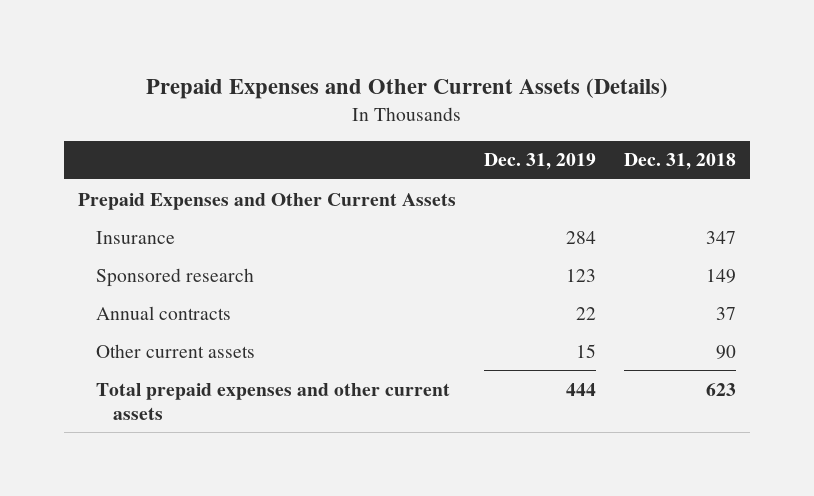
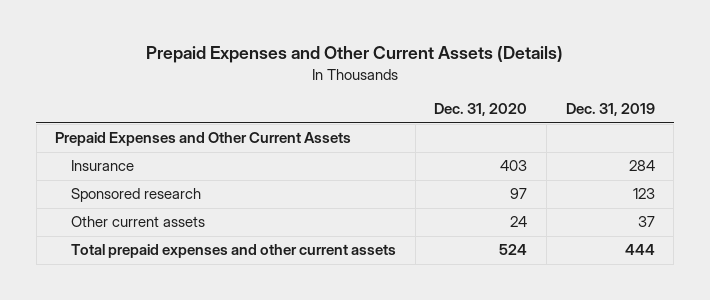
- | Dec. 31, 2019 | Dec. 31, 2018
+ | Dec. 31, 2020 | Dec. 31, 2019
- Annual contracts | 22 | 37
- Other current assets | 15 | 90
+ Other current assets | 24 | 37

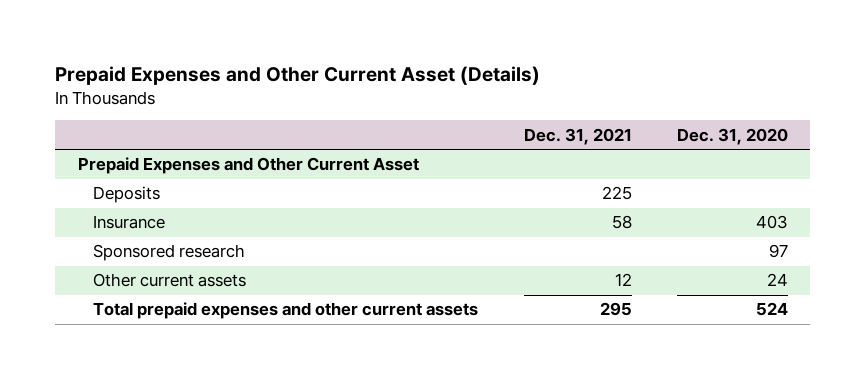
- Prepaid Expenses and Other Current Assets (Details)
+ Prepaid Expenses and Other Current Asset (Details)
- | Dec. 31, 2020 | Dec. 31, 2019
+ | Dec. 31, 2021 | Dec. 31, 2020
- Prepaid Expenses and Other Current Assets
+ Prepaid Expenses and Other Current Asset
+ Deposits | 225 |

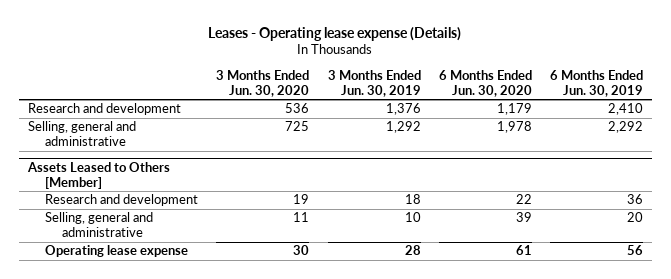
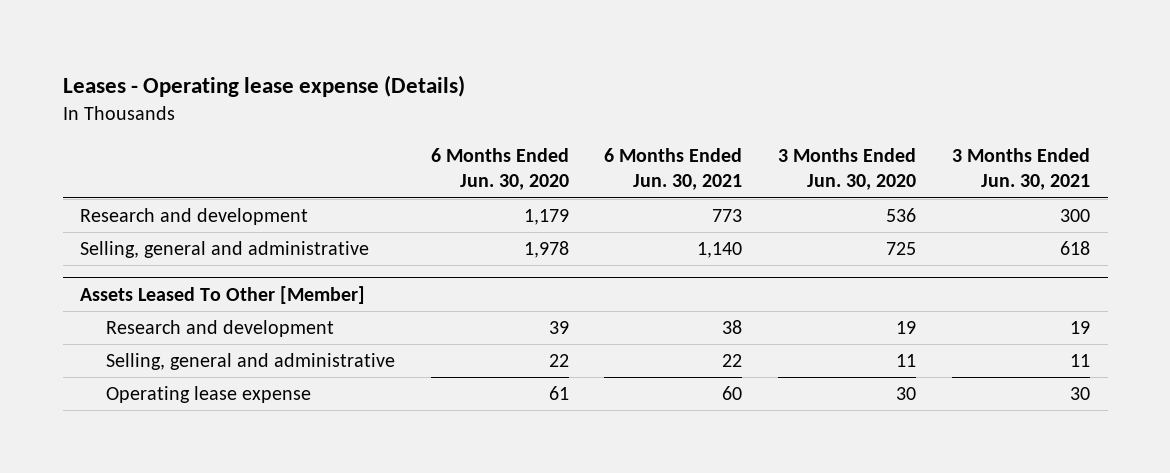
- | 3 Months Ended Jun. 30, 2020 | 3 Months Ended Jun. 30, 2019 | 6 Months Ended Jun. 30, 2020 | 6 Months Ended Jun. 30, 2019
+ | 6 Months Ended Jun. 30, 2020 | 6 Months Ended Jun. 30, 2021 | 3 Months Ended Jun. 30, 2020 | 3 Months Ended Jun. 30, 2021
- Assets Leased to Others [Member]
- Research and development | 19 | 18 | 22 | 36
- Selling, general and administrative | 11 | 10 | 39 | 20
+ Assets Leased To Other [Member]
+ Research and development | 39 | 38 | 19 | 19
+ Selling, general and administrative | 22 | 22 | 11 | 11

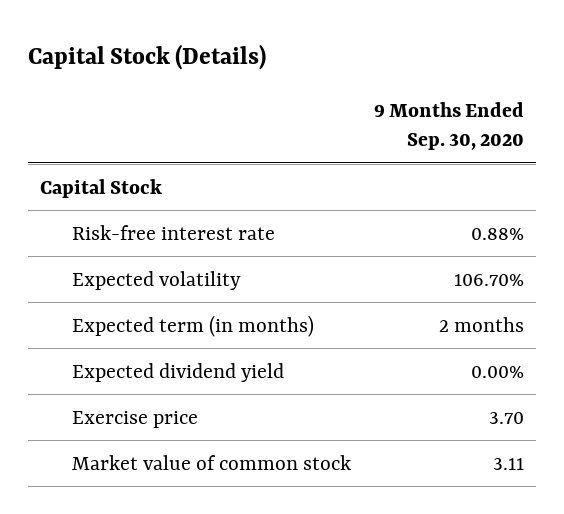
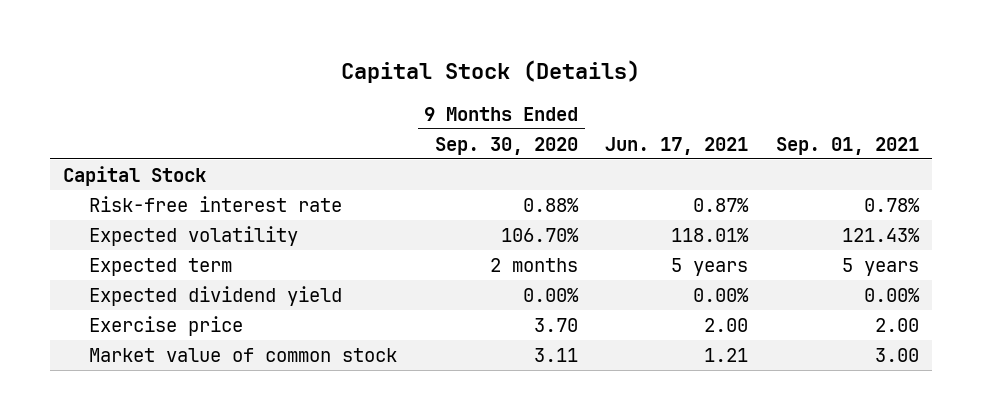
- | 9 Months Ended Sep. 30, 2020
+ | 9 Months Ended Sep. 30, 2020 | Jun. 17, 2021 | Sep. 01, 2021
- Expected term (in months) | 2 months
+ Expected term | 2 months | 5 years | 5 years

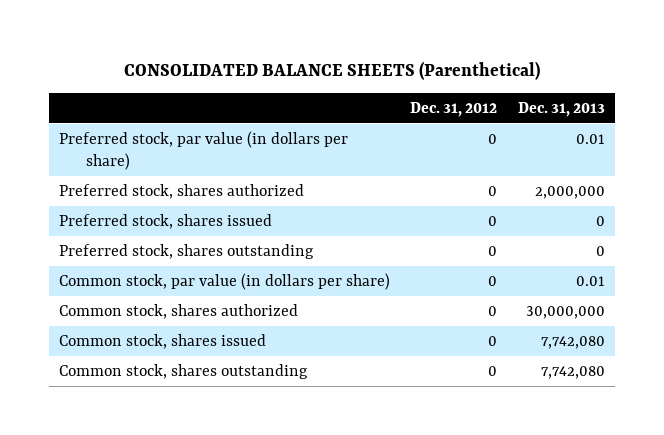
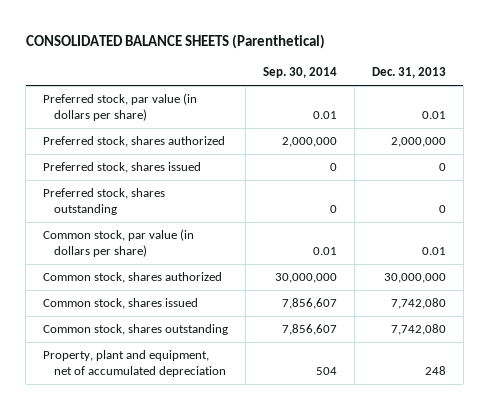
- | Dec. 31, 2012 | Dec. 31, 2013
+ | Sep. 30, 2014 | Dec. 31, 2013
+ Property, plant and equipment, net of accumulated depreciation | 504 | 248

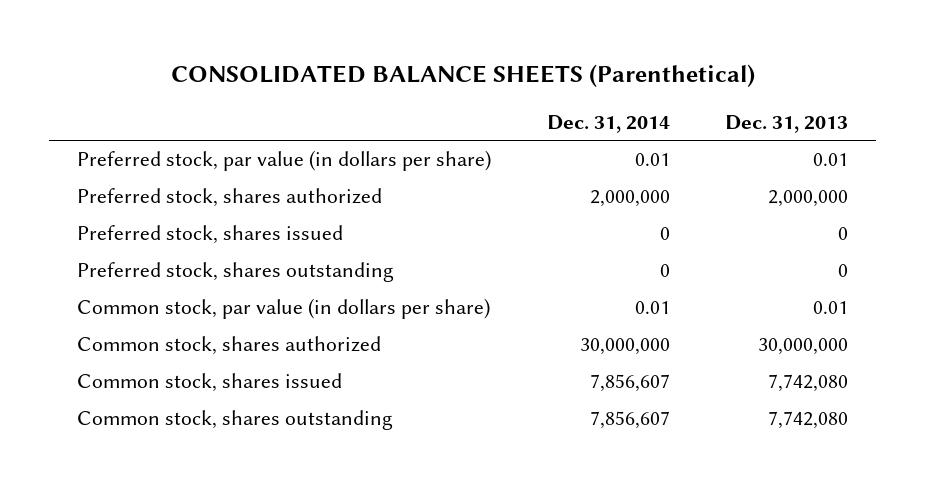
- | Sep. 30, 2014 | Dec. 31, 2013
+ | Dec. 31, 2014 | Dec. 31, 2013
- Property, plant and equipment, net of accumulated depreciation | 504 | 248

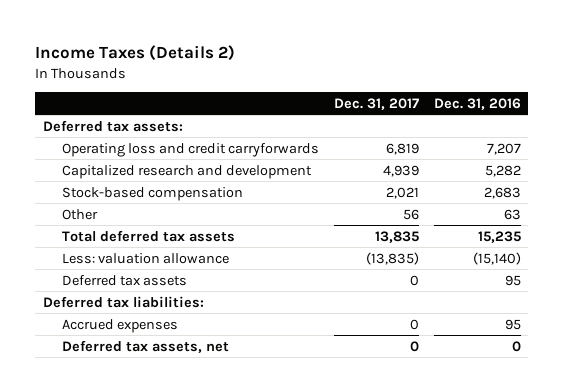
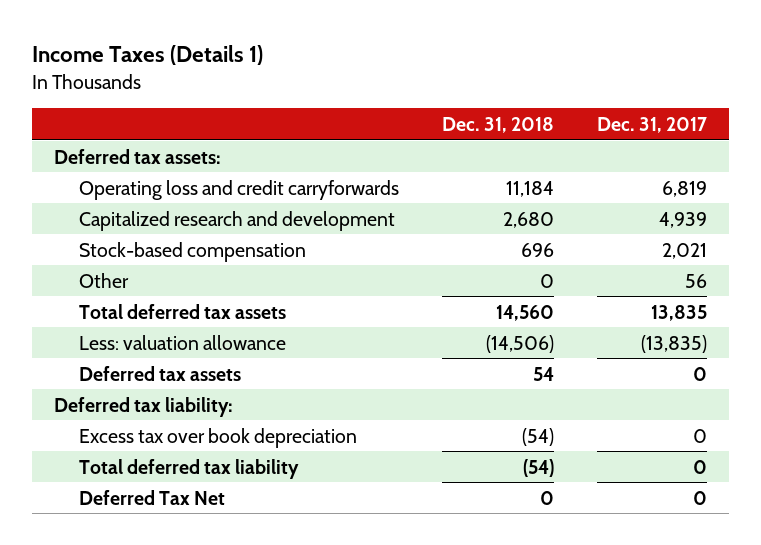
- Income Taxes (Details 2)
+ Income Taxes (Details 1)
- | Dec. 31, 2017 | Dec. 31, 2016
+ | Dec. 31, 2018 | Dec. 31, 2017
- Deferred tax liabilities:
- Accrued expenses | 0 | 95
- Deferred tax assets, net | 0 | 0
+ Deferred tax liability:
+ Excess tax over book depreciation | (54) | 0
+ Total deferred tax liability | (54) | 0
+ Deferred Tax Net | 0 | 0

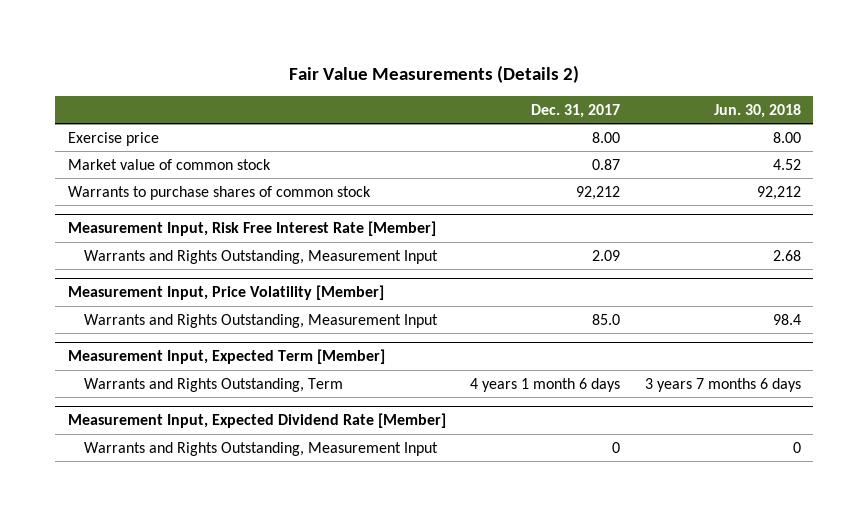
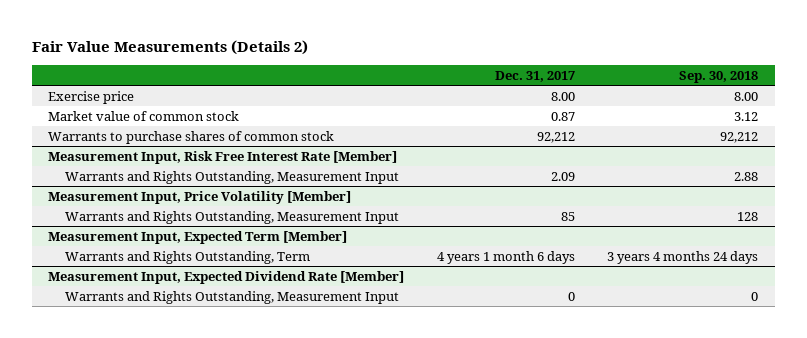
- | Dec. 31, 2017 | Jun. 30, 2018
+ | Dec. 31, 2017 | Sep. 30, 2018
@ Measurement Input, Price Volatility [Member]
- Warrants and Rights Outstanding, Measurement Input | 85.0 | 98.4
+ Warrants and Rights Outstanding, Measurement Input | 85 | 128

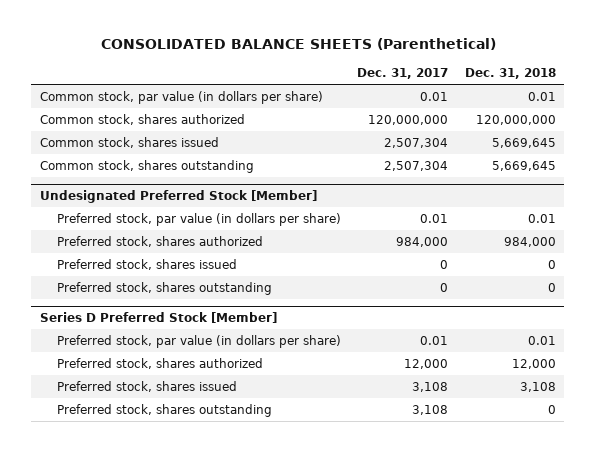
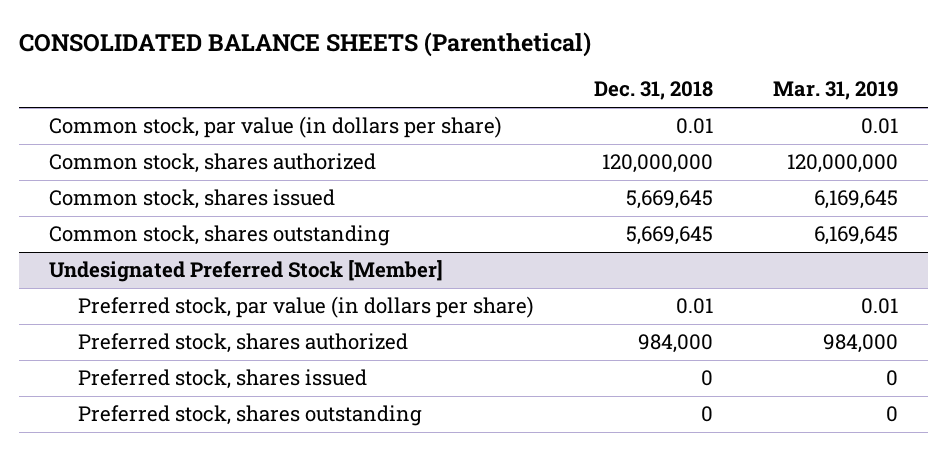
- | Dec. 31, 2017 | Dec. 31, 2018
+ | Dec. 31, 2018 | Mar. 31, 2019
- Series D Preferred Stock [Member]
- Preferred stock, par value (in dollars per share) | 0.01 | 0.01
- Preferred stock, shares authorized | 12,000 | 12,000
- Preferred stock, shares issued | 3,108 | 3,108
- Preferred stock, shares outstanding | 3,108 | 0

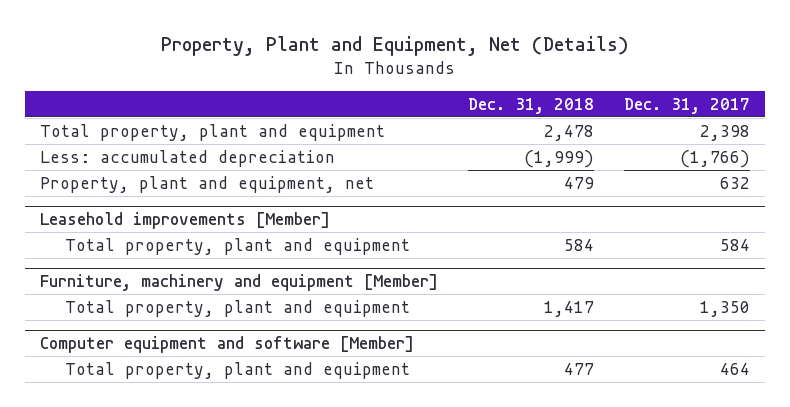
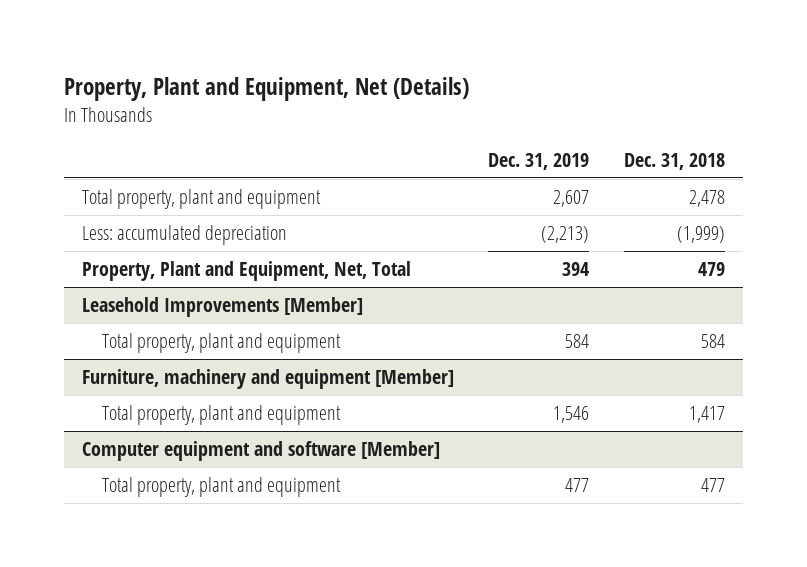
- | Dec. 31, 2018 | Dec. 31, 2017
+ | Dec. 31, 2019 | Dec. 31, 2018
- Property, plant and equipment, net | 479 | 632
- Leasehold improvements [Member]
+ Property, Plant and Equipment, Net, Total | 394 | 479
+ Leasehold Improvements [Member]

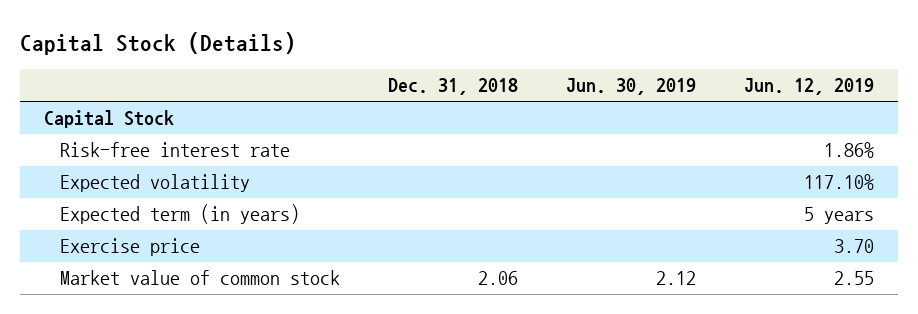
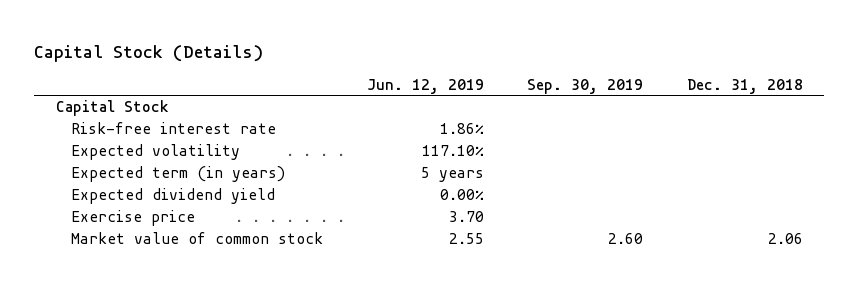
- | Dec. 31, 2018 | Jun. 30, 2019 | Jun. 12, 2019
+ | Jun. 12, 2019 | Sep. 30, 2019 | Dec. 31, 2018
+ Expected dividend yield | 0.00% | |

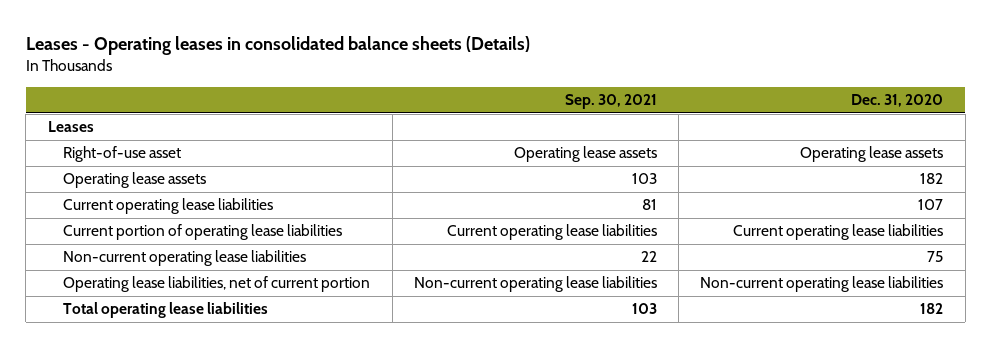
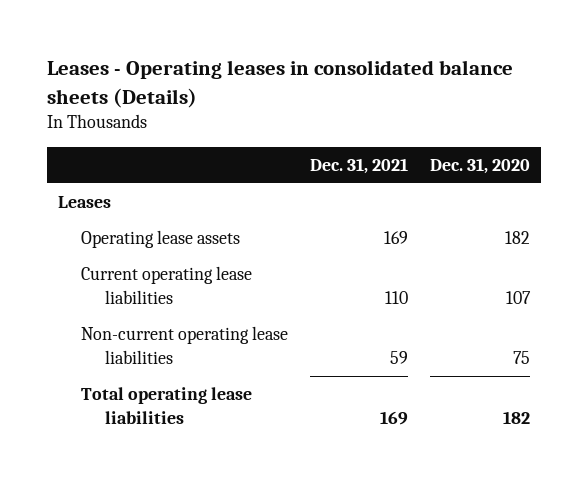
- | Sep. 30, 2021 | Dec. 31, 2020
+ | Dec. 31, 2021 | Dec. 31, 2020
- Right-of-use asset | Operating lease assets | Operating lease assets
- Current portion of operating lease liabilities | Current operating lease liabilities | Current operating lease liabilities
- Operating lease liabilities, net of current portion | Non-current operating lease liabilities | Non-current operating lease liabilities

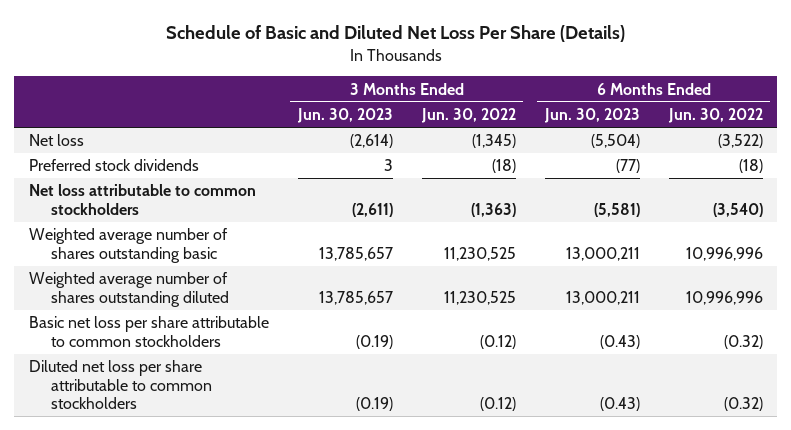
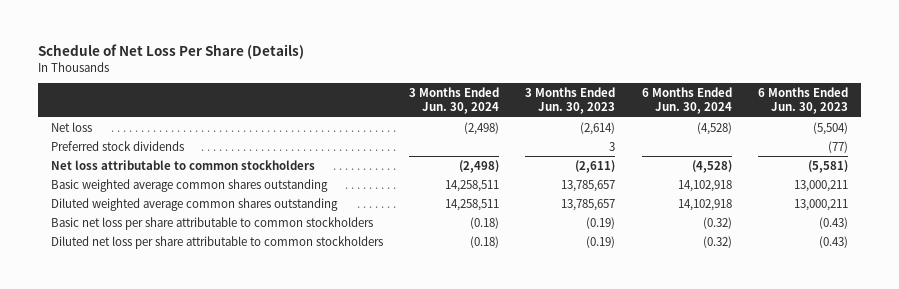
- Schedule of Basic and Diluted Net Loss Per Share (Details)
+ Schedule of Net Loss Per Share (Details)
- | 3 Months Ended Jun. 30, 2023 | 3 Months Ended Jun. 30, 2022 | 6 Months Ended Jun. 30, 2023 | 6 Months Ended Jun. 30, 2022
+ | 3 Months Ended Jun. 30, 2024 | 3 Months Ended Jun. 30, 2023 | 6 Months Ended Jun. 30, 2024 | 6 Months Ended Jun. 30, 2023
- Weighted average number of shares outstanding basic | 13,785,657 | 11,230,525 | 13,000,211 | 10,996,996
- Weighted average number of shares outstanding diluted | 13,785,657 | 11,230,525 | 13,000,211 | 10,996,996
+ Basic weighted average common shares outstanding | 14,258,511 | 13,785,657 | 14,102,918 | 13,000,211
+ Diluted weighted average common shares outstanding | 14,258,511 | 13,785,657 | 14,102,918 | 13,000,211

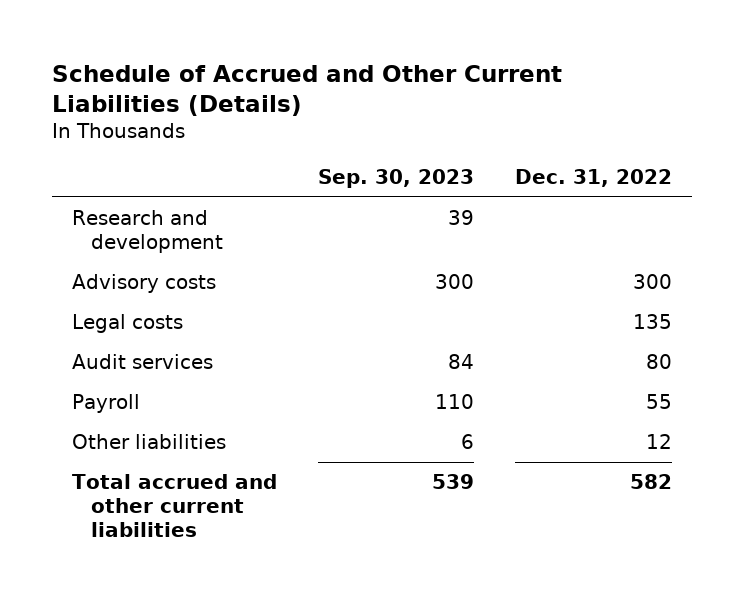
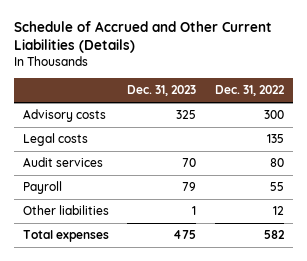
- | Sep. 30, 2023 | Dec. 31, 2022
+ | Dec. 31, 2023 | Dec. 31, 2022
- Research and development | 39 |
- Total accrued and other current liabilities | 539 | 582
+ Total expenses | 475 | 582

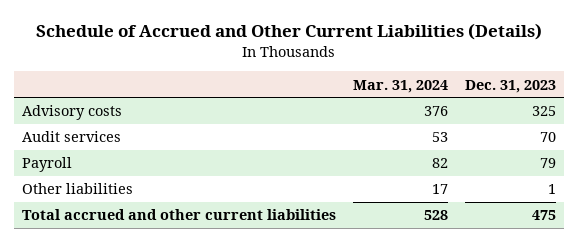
- | Dec. 31, 2023 | Dec. 31, 2022
+ | Mar. 31, 2024 | Dec. 31, 2023
- Legal costs | | 135
- Total expenses | 475 | 582
+ Total accrued and other current liabilities | 528 | 475

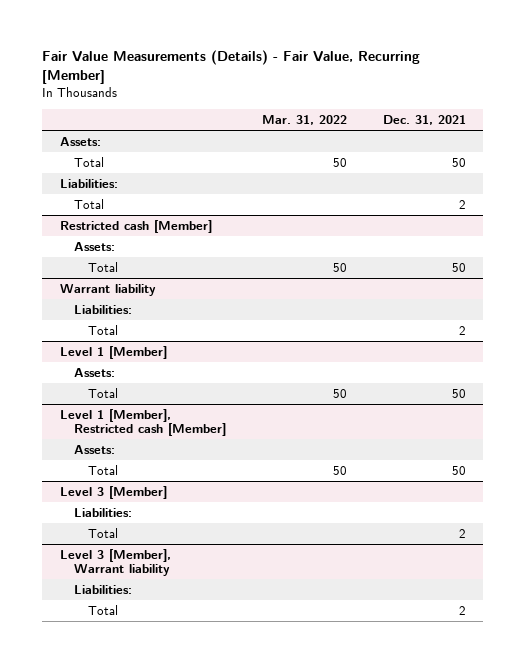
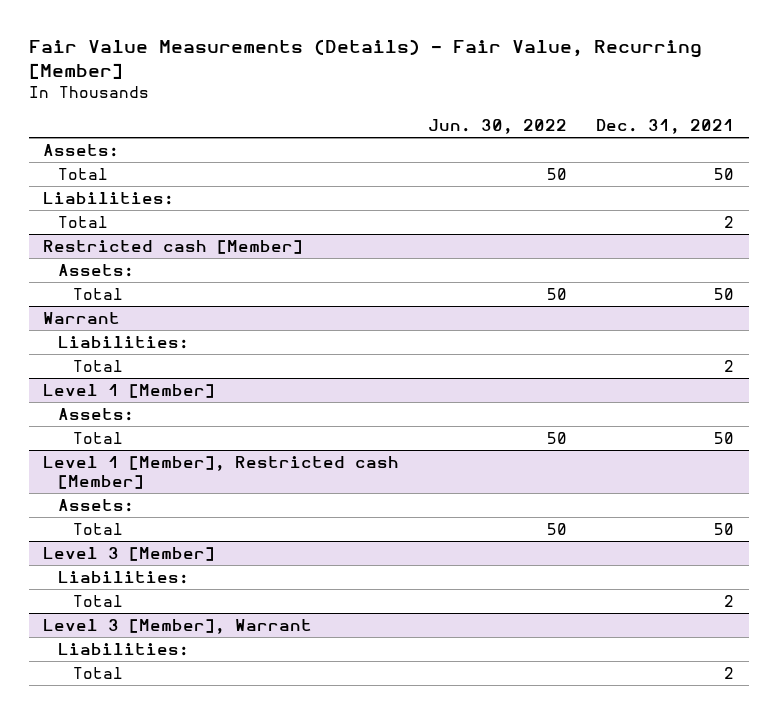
- | Mar. 31, 2022 | Dec. 31, 2021
+ | Jun. 30, 2022 | Dec. 31, 2021
- Warrant liability
+ Warrant
- Level 3 [Member], Warrant liability
+ Level 3 [Member], Warrant

